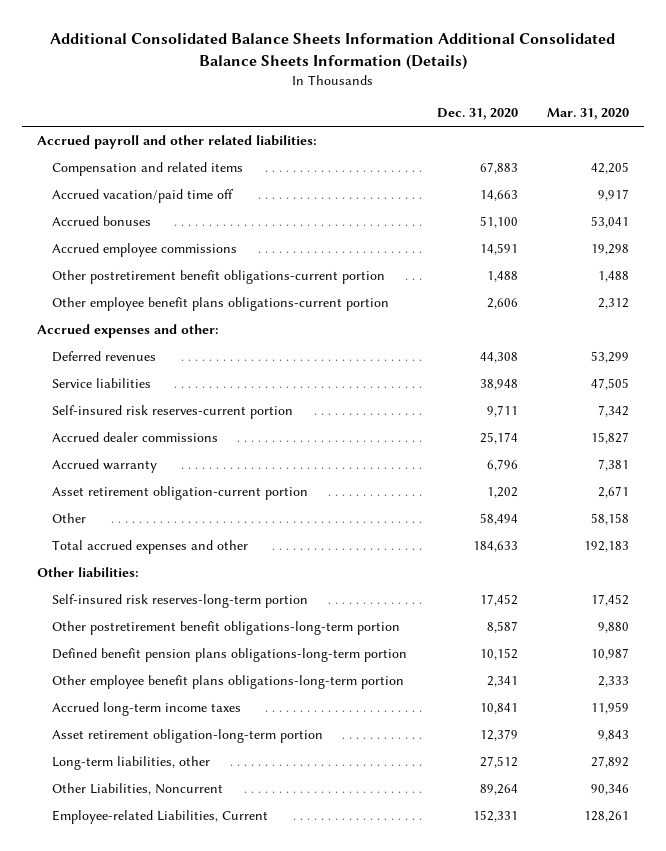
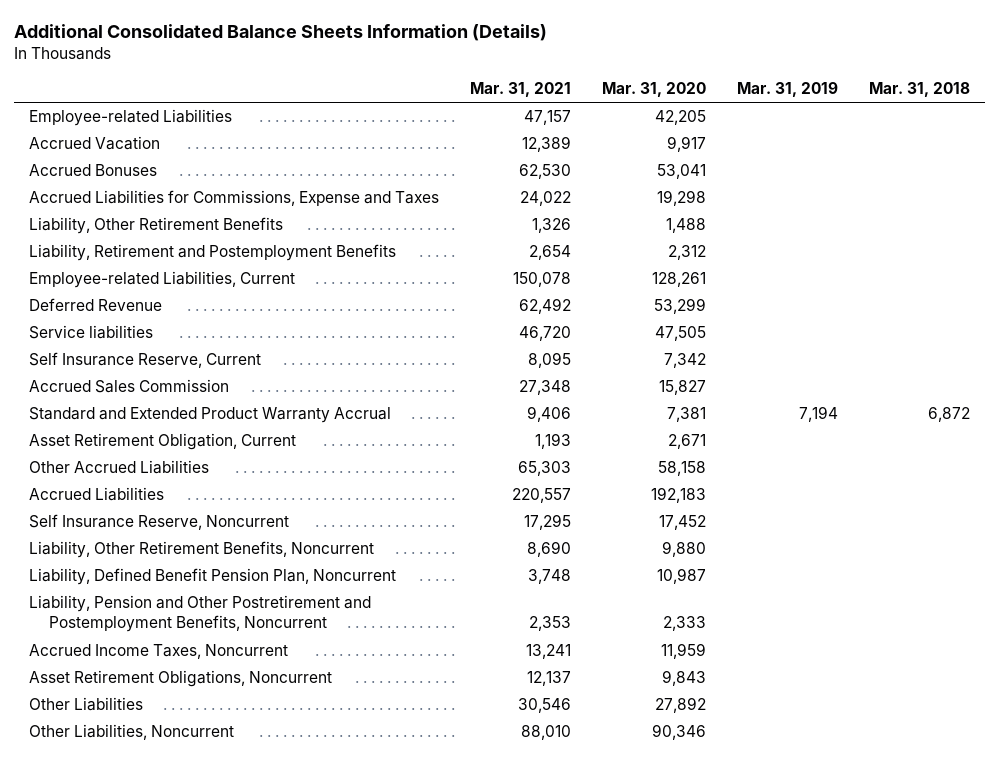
- Additional Consolidated Balance Sheets Information Additional Consolidated Balance Sheets Information (Details)
+ Additional Consolidated Balance Sheets Information (Details)
- | Dec. 31, 2020 | Mar. 31, 2020
+ | Mar. 31, 2021 | Mar. 31, 2020 | Mar. 31, 2019 | Mar. 31, 2018
- Accrued payroll and other related liabilities:
- Compensation and related items | 67,883 | 42,205
- Accrued vacation/paid time off | 14,663 | 9,917
- Accrued bonuses | 51,100 | 53,041
- Accrued employee commissions | 14,591 | 19,298
- Other postretirement benefit obligations-current portion | 1,488 | 1,488
- Other employee benefit plans obligations-current portion | 2,606 | 2,312
- Accrued expenses and other:
- Deferred revenues | 44,308 | 53,299
+ Employee-related Liabilities | 47,157 | 42,205 | |
+ Accrued Vacation | 12,389 | 9,917 | |
+ Accrued Bonuses | 62,530 | 53,041 | |
+ Accrued Liabilities for Commissions, Expense and Taxes | 24,022 | 19,298 | |
+ Liability, Other Retirement Benefits | 1,326 | 1,488 | |
+ Liability, Retirement and Postemployment Benefits | 2,654 | 2,312 | |
moved up: Employee-related Liabilities, Current | 150,078 | 128,261 | |
+ Deferred Revenue | 62,492 | 53,299 | |
- Self-insured risk reserves-current portion | 9,711 | 7,342
- Accrued dealer commissions | 25,174 | 15,827
- Accrued warranty | 6,796 | 7,381
- Asset retirement obligation-current portion | 1,202 | 2,671
- Other | 58,494 | 58,158
- Total accrued expenses and other | 184,633 | 192,183
- Other liabilities:
- Self-insured risk reserves-long-term portion | 17,452 | 17,452
- Other postretirement benefit obligations-long-term portion | 8,587 | 9,880
- Defined benefit pension plans obligations-long-term portion | 10,152 | 10,987
- Other employee benefit plans obligations-long-term portion | 2,341 | 2,333
- Accrued long-term income taxes | 10,841 | 11,959
- Asset retirement obligation-long-term portion | 12,379 | 9,843
- Long-term liabilities, other | 27,512 | 27,892
+ Self Insurance Reserve, Current | 8,095 | 7,342 | |
+ Accrued Sales Commission | 27,348 | 15,827 | |
+ Standard and Extended Product Warranty Accrual | 9,406 | 7,381 | 7,194 | 6,872
+ Asset Retirement Obligation, Current | 1,193 | 2,671 | |
+ Other Accrued Liabilities | 65,303 | 58,158 | |
+ Accrued Liabilities | 220,557 | 192,183 | |
+ Self Insurance Reserve, Noncurrent | 17,295 | 17,452 | |
+ Liability, Other Retirement Benefits, Noncurrent | 8,690 | 9,880 | |
+ Liability, Defined Benefit Pension Plan, Noncurrent | 3,748 | 10,987 | |
+ Liability, Pension and Other Postretirement and Postemployment Benefits, Noncurrent | 2,353 | 2,333 | |
+ Accrued Income Taxes, Noncurrent | 13,241 | 11,959 | |
+ Asset Retirement Obligations, Noncurrent | 12,137 | 9,843 | |
+ Other Liabilities | 30,546 | 27,892 | |

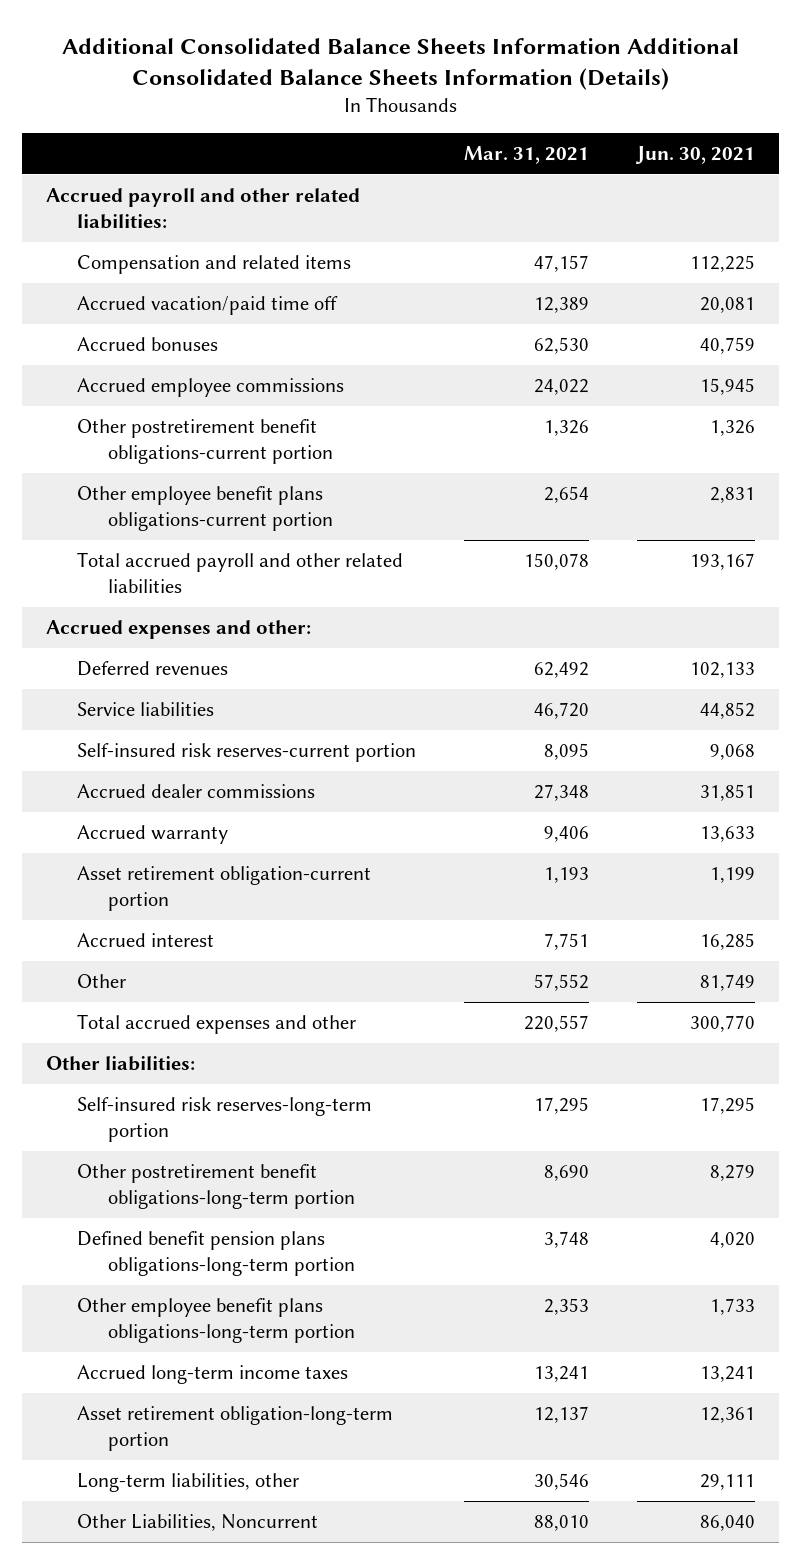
- Additional Consolidated Balance Sheets Information (Details)
+ Additional Consolidated Balance Sheets Information Additional Consolidated Balance Sheets Information (Details)
- | Mar. 31, 2021 | Mar. 31, 2020 | Mar. 31, 2019 | Mar. 31, 2018
+ | Mar. 31, 2021 | Jun. 30, 2021
- Employee-related Liabilities | 47,157 | 42,205 | |
- Accrued Vacation | 12,389 | 9,917 | |
- Accrued Bonuses | 62,530 | 53,041 | |
- Accrued Liabilities for Commissions, Expense and Taxes | 24,022 | 19,298 | |
- Liability, Other Retirement Benefits | 1,326 | 1,488 | |
- Liability, Retirement and Postemployment Benefits | 2,654 | 2,312 | |
- Employee-related Liabilities, Current | 150,078 | 128,261 | |
- Deferred Revenue | 62,492 | 53,299 | |
+ Accrued payroll and other related liabilities:
+ Compensation and related items | 47,157 | 112,225
+ Accrued vacation/paid time off | 12,389 | 20,081
+ Accrued bonuses | 62,530 | 40,759
+ Accrued employee commissions | 24,022 | 15,945
+ Other postretirement benefit obligations-current portion | 1,326 | 1,326
+ Other employee benefit plans obligations-current portion | 2,654 | 2,831
+ Total accrued payroll and other related liabilities | 150,078 | 193,167
+ Accrued expenses and other:
+ Deferred revenues | 62,492 | 102,133
- Self Insurance Reserve, Current | 8,095 | 7,342 | |
- Accrued Sales Commission | 27,348 | 15,827 | |
- Standard and Extended Product Warranty Accrual | 9,406 | 7,381 | 7,194 | 6,872
- Asset Retirement Obligation, Current | 1,193 | 2,671 | |
- Other Accrued Liabilities | 65,303 | 58,158 | |
- Accrued Liabilities | 220,557 | 192,183 | |
- Self Insurance Reserve, Noncurrent | 17,295 | 17,452 | |
- Liability, Other Retirement Benefits, Noncurrent | 8,690 | 9,880 | |
- Liability, Defined Benefit Pension Plan, Noncurrent | 3,748 | 10,987 | |
- Liability, Pension and Other Postretirement and Postemployment Benefits, Noncurrent | 2,353 | 2,333 | |
- Accrued Income Taxes, Noncurrent | 13,241 | 11,959 | |
- Asset Retirement Obligations, Noncurrent | 12,137 | 9,843 | |
- Other Liabilities | 30,546 | 27,892 | |
+ Self-insured risk reserves-current portion | 8,095 | 9,068
+ Accrued dealer commissions | 27,348 | 31,851
+ Accrued warranty | 9,406 | 13,633
+ Asset retirement obligation-current portion | 1,193 | 1,199
+ Accrued interest | 7,751 | 16,285
+ Other | 57,552 | 81,749
+ Total accrued expenses and other | 220,557 | 300,770
+ Other liabilities:
+ Self-insured risk reserves-long-term portion | 17,295 | 17,295
+ Other postretirement benefit obligations-long-term portion | 8,690 | 8,279
+ Defined benefit pension plans obligations-long-term portion | 3,748 | 4,020
+ Other employee benefit plans obligations-long-term portion | 2,353 | 1,733
+ Accrued long-term income taxes | 13,241 | 13,241
+ Asset retirement obligation-long-term portion | 12,137 | 12,361
+ Long-term liabilities, other | 30,546 | 29,111

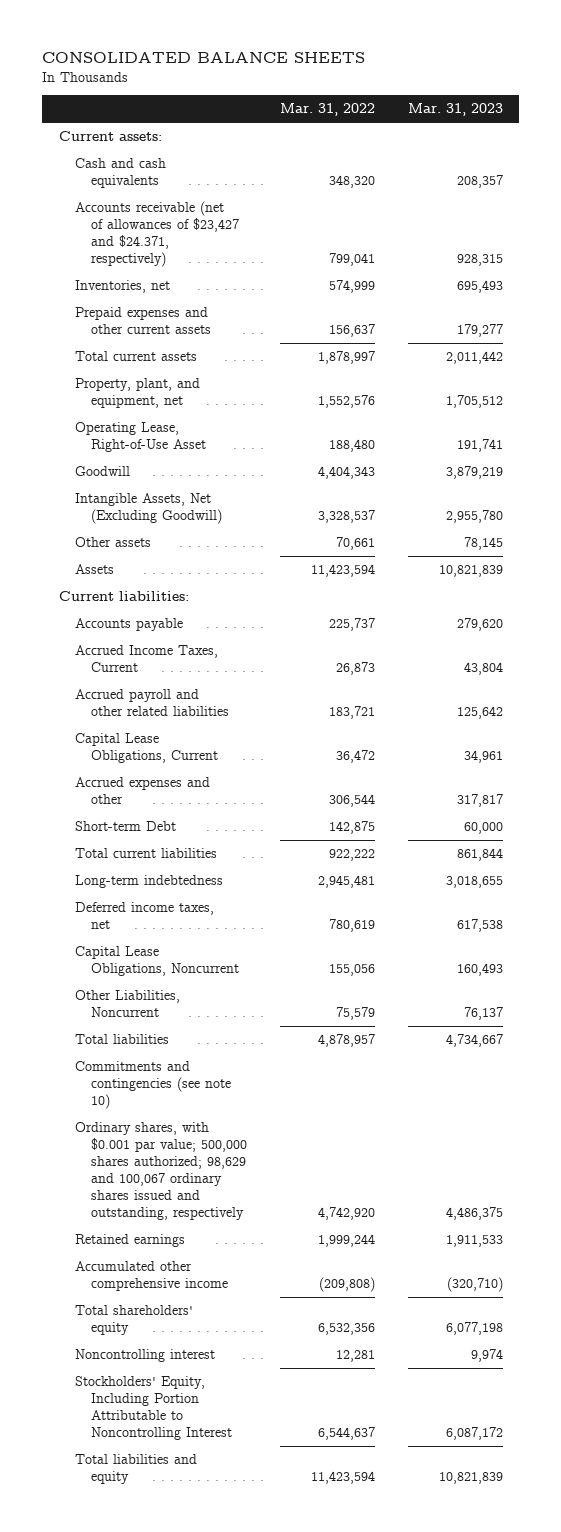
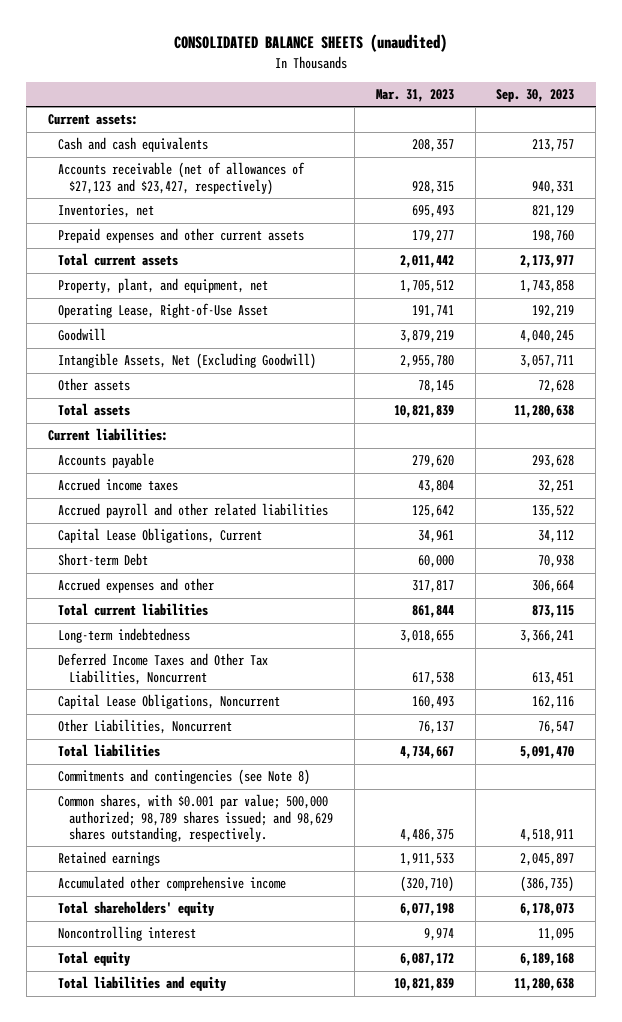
- CONSOLIDATED BALANCE SHEETS
+ CONSOLIDATED BALANCE SHEETS (unaudited)
- | Mar. 31, 2022 | Mar. 31, 2023
+ | Mar. 31, 2023 | Sep. 30, 2023
- Accounts receivable (net of allowances of $23,427 and $24.371, respectively) | 799,041 | 928,315
+ Accounts receivable (net of allowances of $27,123 and $23,427, respectively) | 928,315 | 940,331
- Assets | 11,423,594 | 10,821,839
+ Total assets | 10,821,839 | 11,280,638
- Accrued Income Taxes, Current | 26,873 | 43,804
+ Accrued income taxes | 43,804 | 32,251
moved down: Accrued expenses and other | 317,817 | 306,664
- Deferred income taxes, net | 780,619 | 617,538
+ Deferred Income Taxes and Other Tax Liabilities, Noncurrent | 617,538 | 613,451
- Commitments and contingencies (see note 10)
- Ordinary shares, with $0.001 par value; 500,000 shares authorized; 98,629 and 100,067 ordinary shares issued and outstanding, respectively | 4,742,920 | 4,486,375
+ Commitments and contingencies (see Note 8)
+ Common shares, with $0.001 par value; 500,000 authorized; 98,789 shares issued; and 98,629 shares outstanding, respectively. | 4,486,375 | 4,518,911
- Stockholders' Equity, Including Portion Attributable to Noncontrolling Interest | 6,544,637 | 6,087,172
+ Total equity | 6,087,172 | 6,189,168

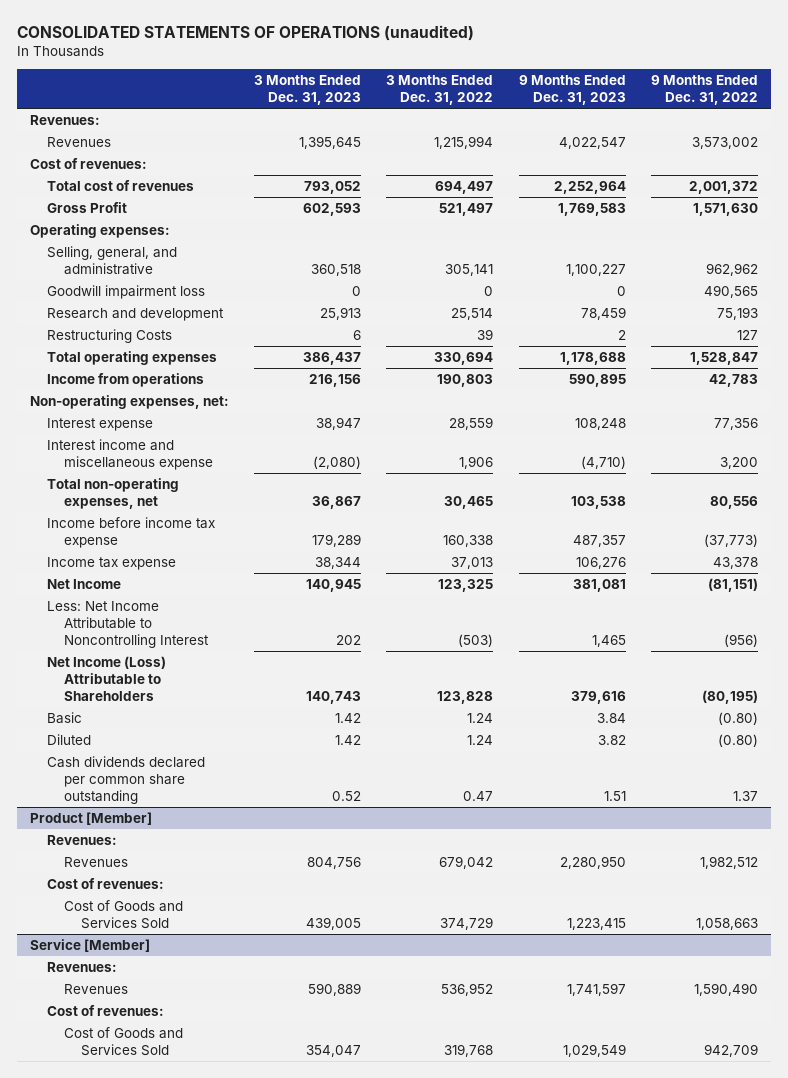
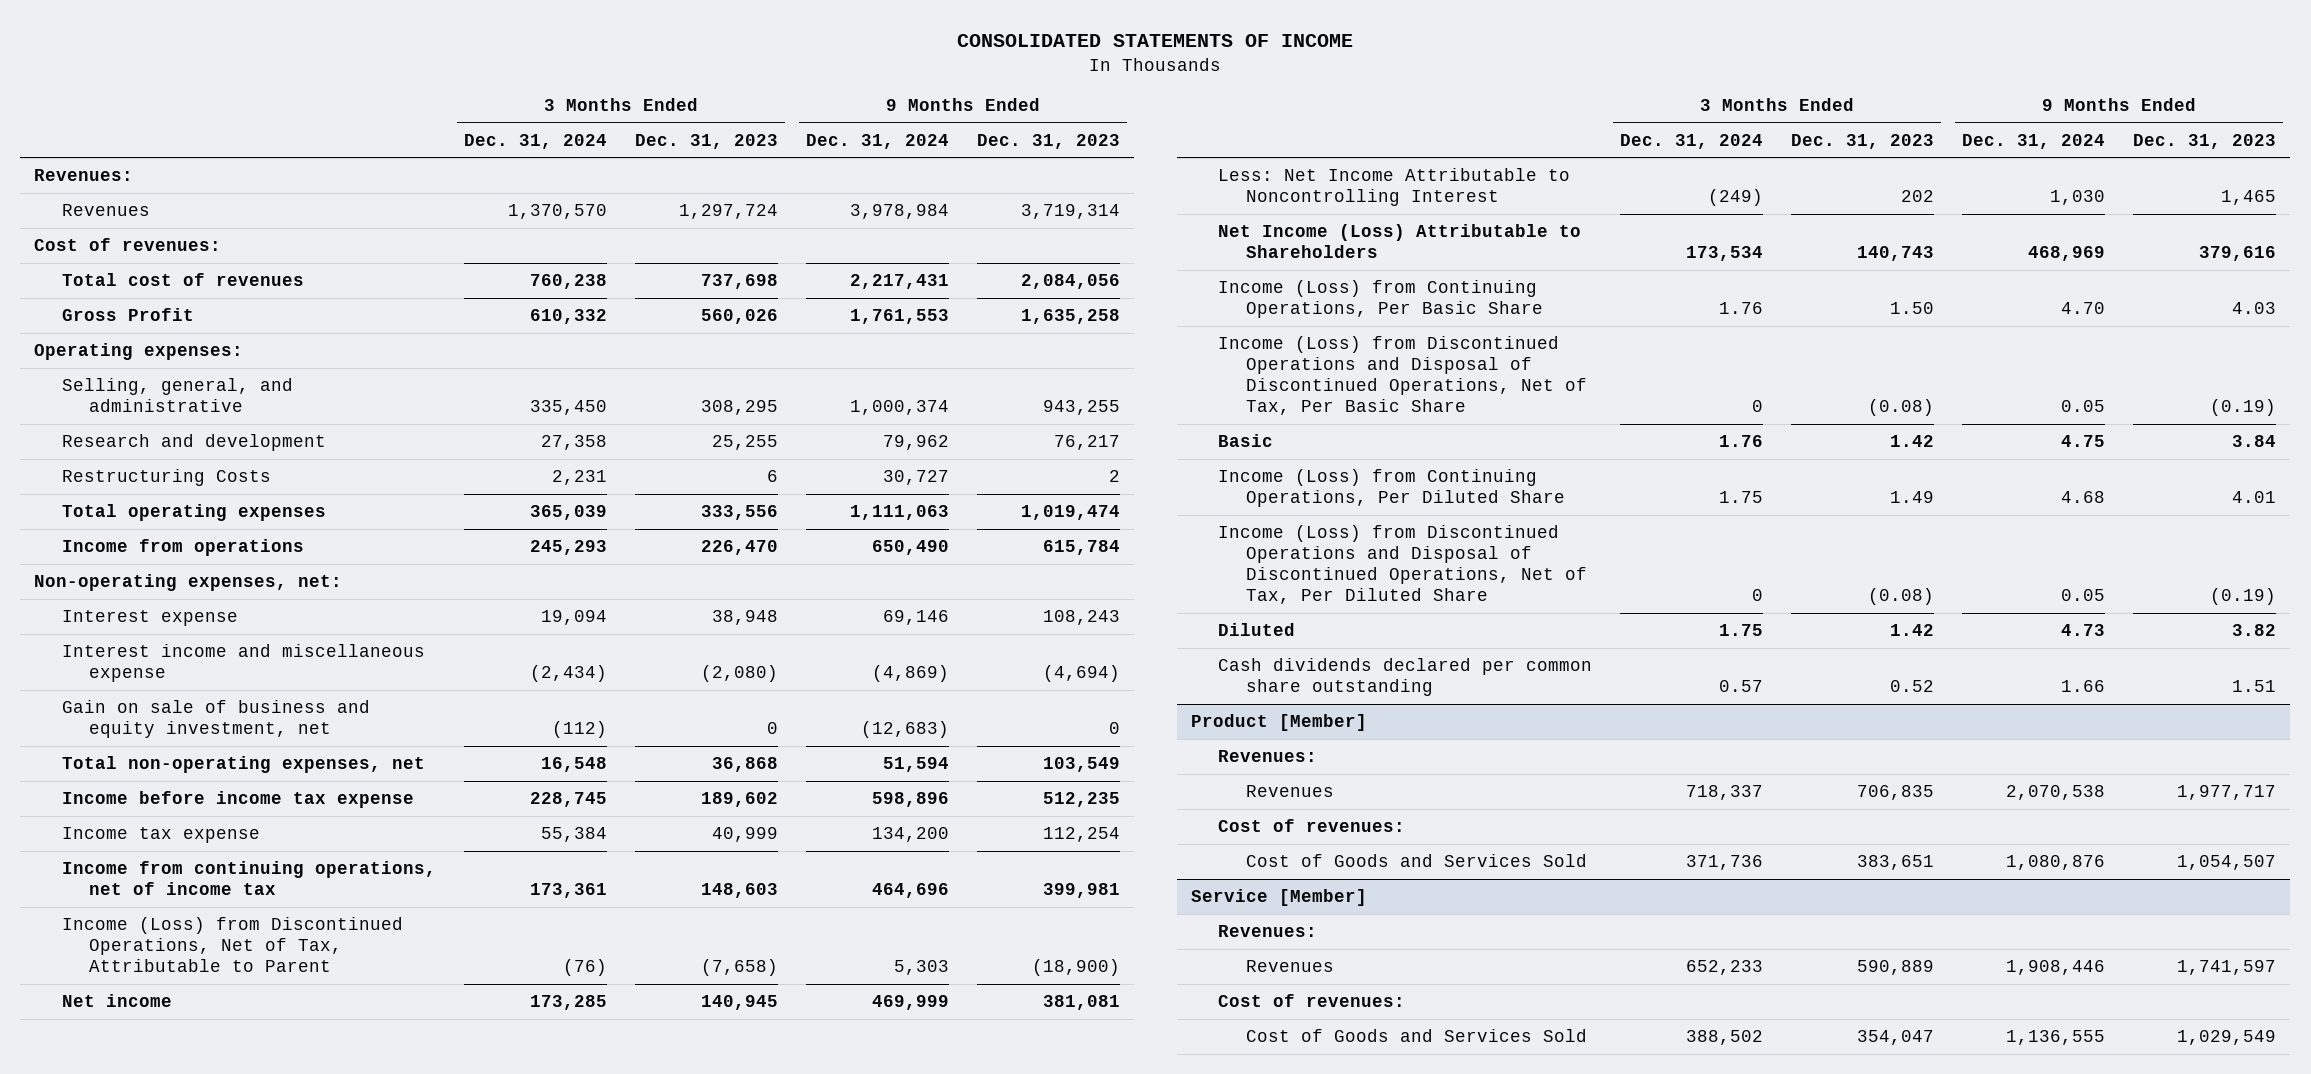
- CONSOLIDATED STATEMENTS OF OPERATIONS (unaudited)
+ CONSOLIDATED STATEMENTS OF INCOME
- | 3 Months Ended Dec. 31, 2023 | 3 Months Ended Dec. 31, 2022 | 9 Months Ended Dec. 31, 2023 | 9 Months Ended Dec. 31, 2022
+ | 3 Months Ended Dec. 31, 2024 | 3 Months Ended Dec. 31, 2023 | 9 Months Ended Dec. 31, 2024 | 9 Months Ended Dec. 31, 2023
- Revenues | 1,395,645 | 1,215,994 | 4,022,547 | 3,573,002
+ Revenues | 1,370,570 | 1,297,724 | 3,978,984 | 3,719,314
- Total cost of revenues | 793,052 | 694,497 | 2,252,964 | 2,001,372
- Gross Profit | 602,593 | 521,497 | 1,769,583 | 1,571,630
+ Total cost of revenues | 760,238 | 737,698 | 2,217,431 | 2,084,056
+ Gross Profit | 610,332 | 560,026 | 1,761,553 | 1,635,258
- Selling, general, and administrative | 360,518 | 305,141 | 1,100,227 | 962,962
- Goodwill impairment loss | 0 | 0 | 0 | 490,565
- Research and development | 25,913 | 25,514 | 78,459 | 75,193
+ Selling, general, and administrative | 335,450 | 308,295 | 1,000,374 | 943,255
+ Research and development | 27,358 | 25,255 | 79,962 | 76,217
- Total operating expenses | 386,437 | 330,694 | 1,178,688 | 1,528,847
- Income from operations | 216,156 | 190,803 | 590,895 | 42,783
+ Total operating expenses | 365,039 | 333,556 | 1,111,063 | 1,019,474
+ Income from operations | 245,293 | 226,470 | 650,490 | 615,784
- Interest expense | 38,947 | 28,559 | 108,248 | 77,356
- Interest income and miscellaneous expense | (2,080) | 1,906 | (4,710) | 3,200
- Total non-operating expenses, net | 36,867 | 30,465 | 103,538 | 80,556
- Income before income tax expense | 179,289 | 160,338 | 487,357 | (37,773)
- Income tax expense | 38,344 | 37,013 | 106,276 | 43,378
- Net Income | 140,945 | 123,325 | 381,081 | (81,151)
+ Interest expense | 19,094 | 38,948 | 69,146 | 108,243
+ Interest income and miscellaneous expense | (2,434) | (2,080) | (4,869) | (4,694)
+ Gain on sale of business and equity investment, net | (112) | 0 | (12,683) | 0
+ Total non-operating expenses, net | 16,548 | 36,868 | 51,594 | 103,549
+ Income before income tax expense | 228,745 | 189,602 | 598,896 | 512,235
+ Income tax expense | 55,384 | 40,999 | 134,200 | 112,254
+ Income from continuing operations, net of income tax | 173,361 | 148,603 | 464,696 | 399,981
+ Income (Loss) from Discontinued Operations, Net of Tax, Attributable to Parent | (76) | (7,658) | 5,303 | (18,900)
+ Net income | 173,285 | 140,945 | 469,999 | 381,081
+ Income (Loss) from Continuing Operations, Per Basic Share | 1.76 | 1.50 | 4.70 | 4.03
+ Income (Loss) from Discontinued Operations and Disposal of Discontinued Operations, Net of Tax, Per Basic Share | 0 | (0.08) | 0.05 | (0.19)
+ Income (Loss) from Continuing Operations, Per Diluted Share | 1.75 | 1.49 | 4.68 | 4.01
+ Income (Loss) from Discontinued Operations and Disposal of Discontinued Operations, Net of Tax, Per Diluted Share | 0 | (0.08) | 0.05 | (0.19)
@ Product [Member]
- Revenues | 804,756 | 679,042 | 2,280,950 | 1,982,512
+ Revenues | 718,337 | 706,835 | 2,070,538 | 1,977,717
- Cost of Goods and Services Sold | 439,005 | 374,729 | 1,223,415 | 1,058,663
+ Cost of Goods and Services Sold | 371,736 | 383,651 | 1,080,876 | 1,054,507

